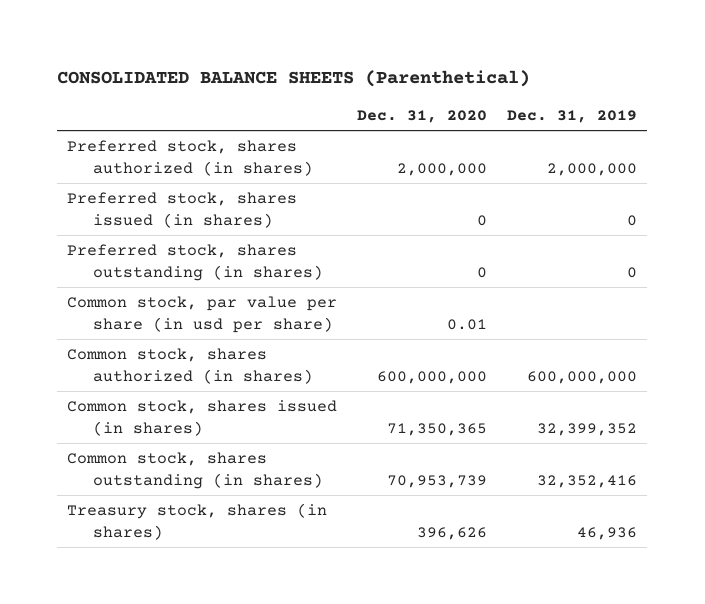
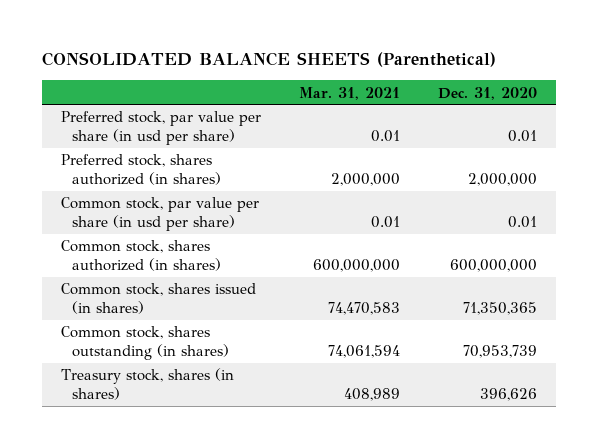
- | Dec. 31, 2020 | Dec. 31, 2019
+ | Mar. 31, 2021 | Dec. 31, 2020
+ Preferred stock, par value per share (in usd per share) | 0.01 | 0.01
- Preferred stock, shares issued (in shares) | 0 | 0
- Preferred stock, shares outstanding (in shares) | 0 | 0

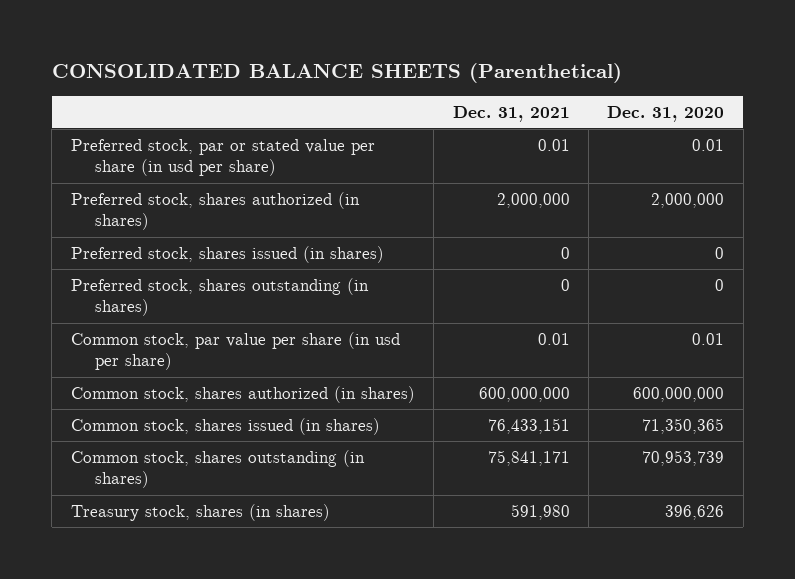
- | Mar. 31, 2021 | Dec. 31, 2020
+ | Dec. 31, 2021 | Dec. 31, 2020
- Preferred stock, par value per share (in usd per share) | 0.01 | 0.01
+ Preferred stock, par or stated value per share (in usd per share) | 0.01 | 0.01
+ Preferred stock, shares issued (in shares) | 0 | 0
+ Preferred stock, shares outstanding (in shares) | 0 | 0

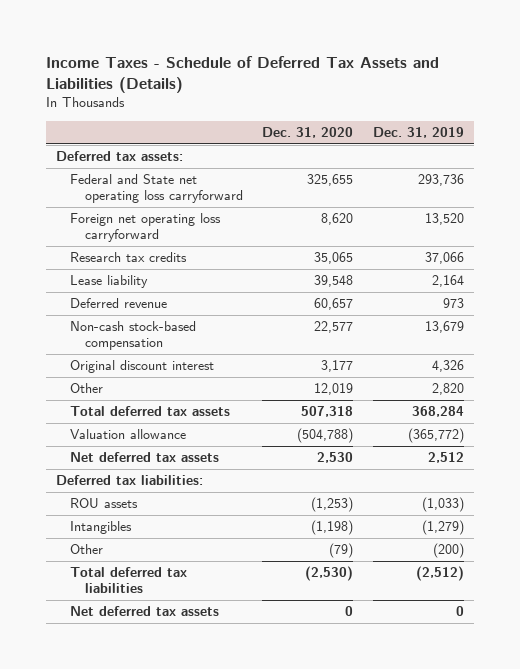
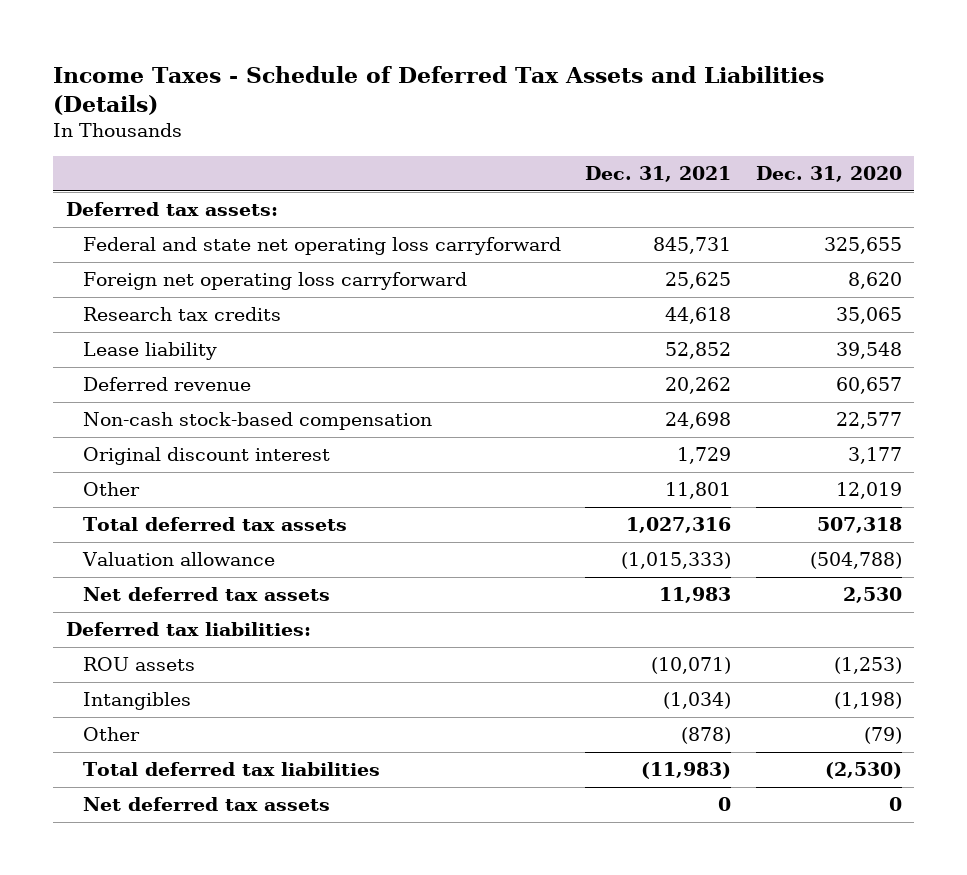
- | Dec. 31, 2020 | Dec. 31, 2019
+ | Dec. 31, 2021 | Dec. 31, 2020
- Federal and State net operating loss carryforward | 325,655 | 293,736
+ Federal and state net operating loss carryforward | 845,731 | 325,655

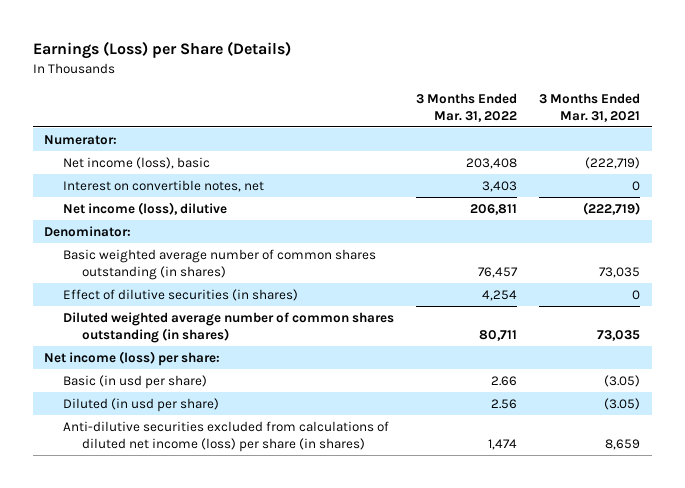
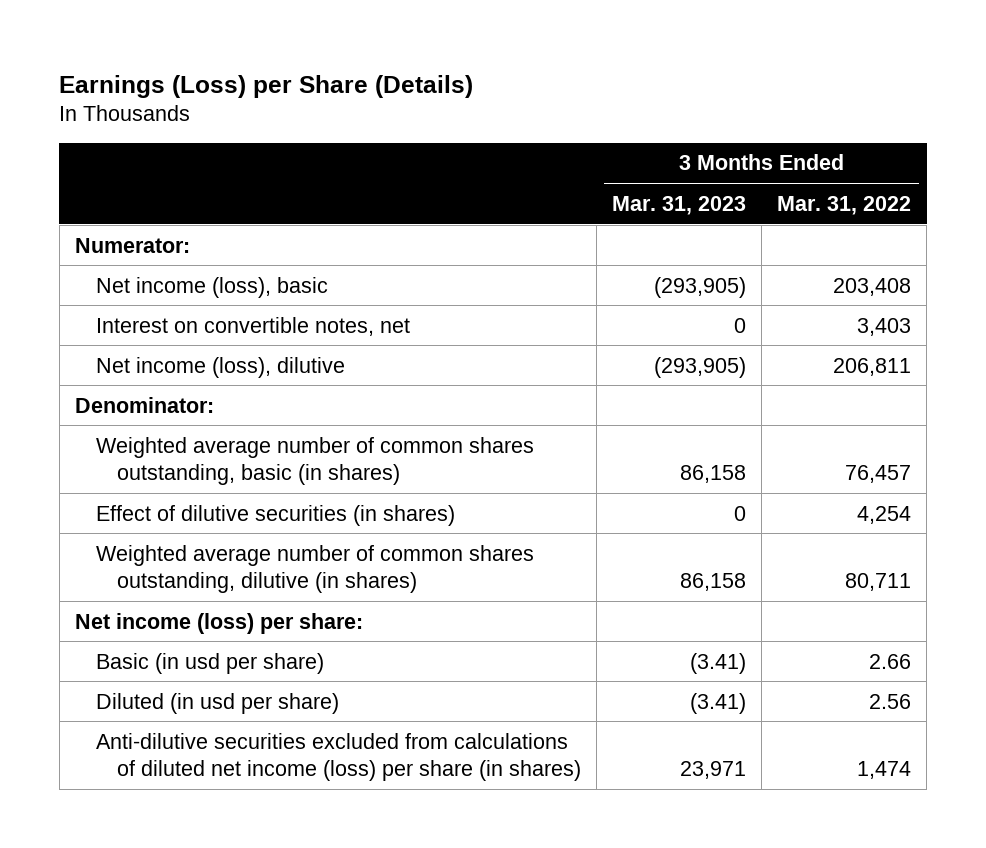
- | 3 Months Ended Mar. 31, 2022 | 3 Months Ended Mar. 31, 2021
+ | 3 Months Ended Mar. 31, 2023 | 3 Months Ended Mar. 31, 2022
- Basic weighted average number of common shares outstanding (in shares) | 76,457 | 73,035
+ Weighted average number of common shares outstanding, basic (in shares) | 86,158 | 76,457
- Diluted weighted average number of common shares outstanding (in shares) | 80,711 | 73,035
+ Weighted average number of common shares outstanding, dilutive (in shares) | 86,158 | 80,711

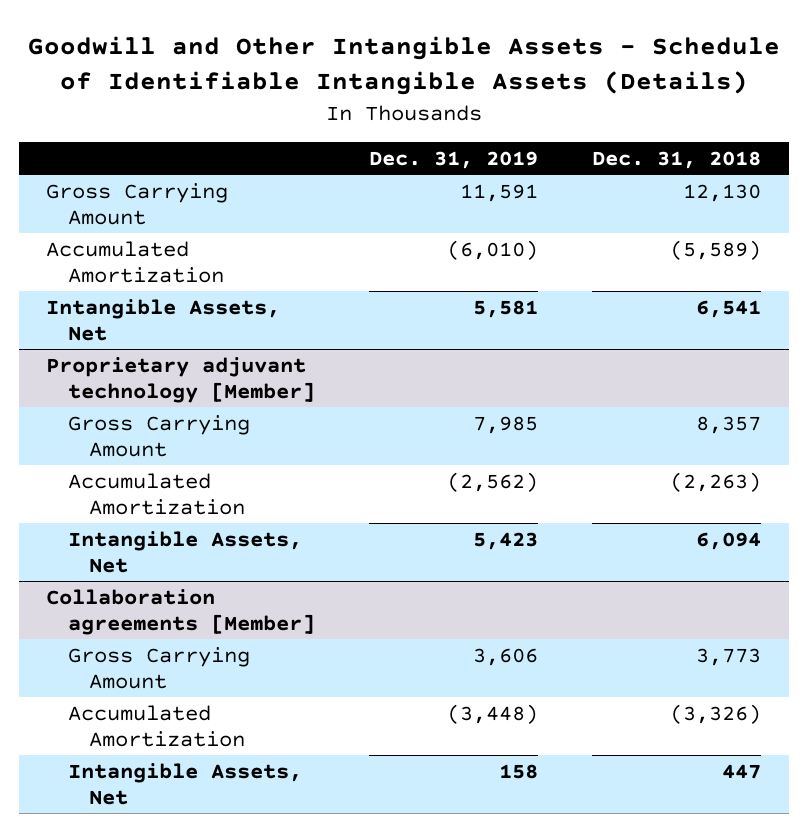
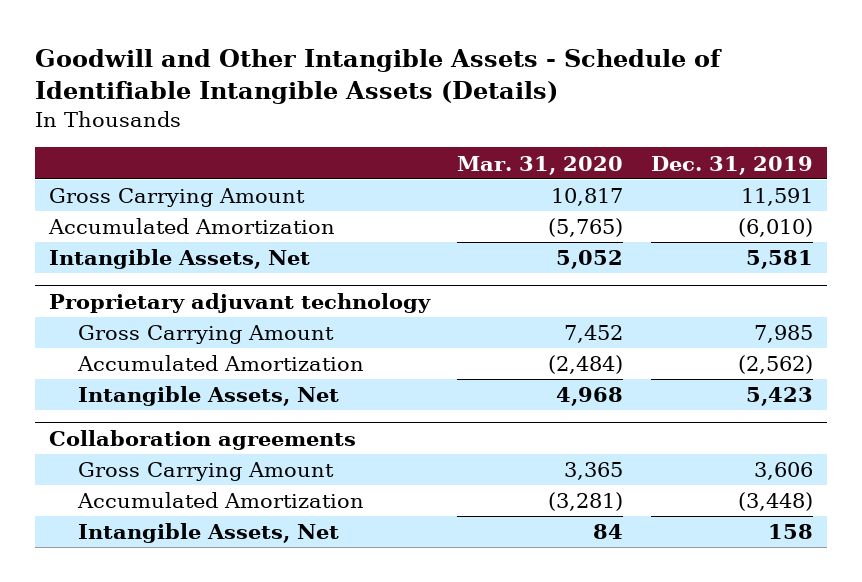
- | Dec. 31, 2019 | Dec. 31, 2018
+ | Mar. 31, 2020 | Dec. 31, 2019
- Proprietary adjuvant technology [Member]
+ Proprietary adjuvant technology
- Collaboration agreements [Member]
+ Collaboration agreements

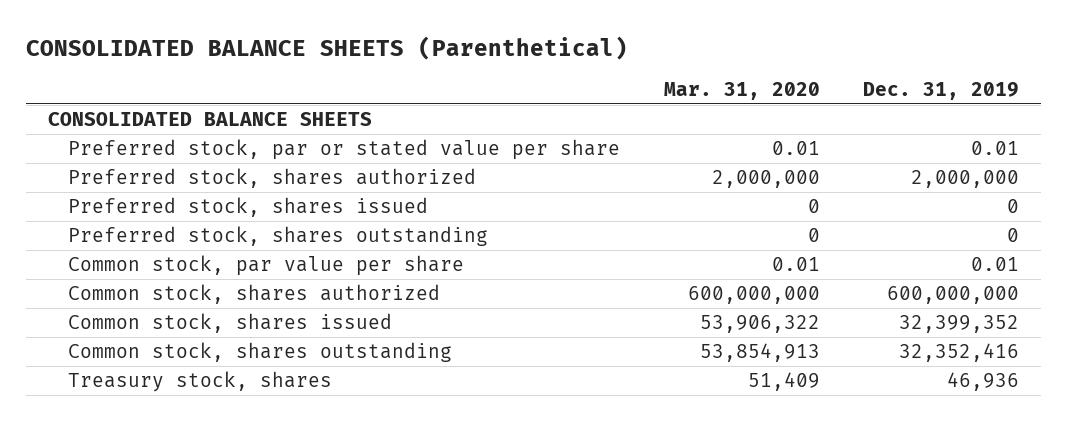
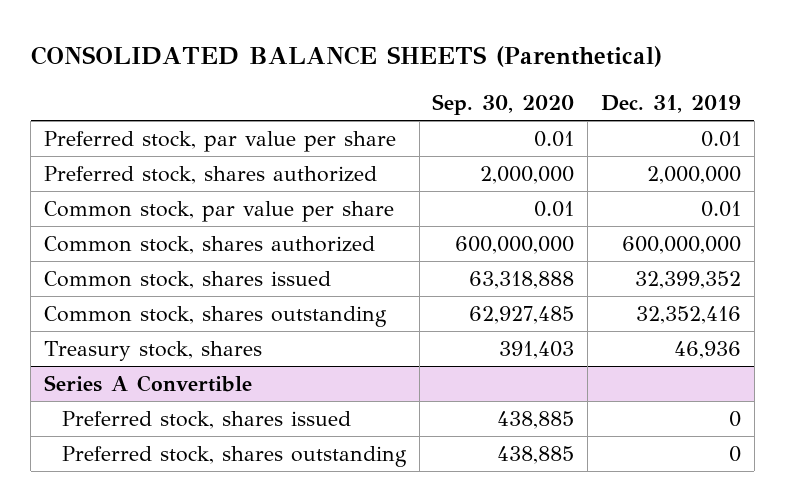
- | Mar. 31, 2020 | Dec. 31, 2019
+ | Sep. 30, 2020 | Dec. 31, 2019
- CONSOLIDATED BALANCE SHEETS
- Preferred stock, par or stated value per share | 0.01 | 0.01
+ Preferred stock, par value per share | 0.01 | 0.01
- Preferred stock, shares issued | 0 | 0
- Preferred stock, shares outstanding | 0 | 0
+ Series A Convertible
+ Preferred stock, shares issued | 438,885 | 0
+ Preferred stock, shares outstanding | 438,885 | 0

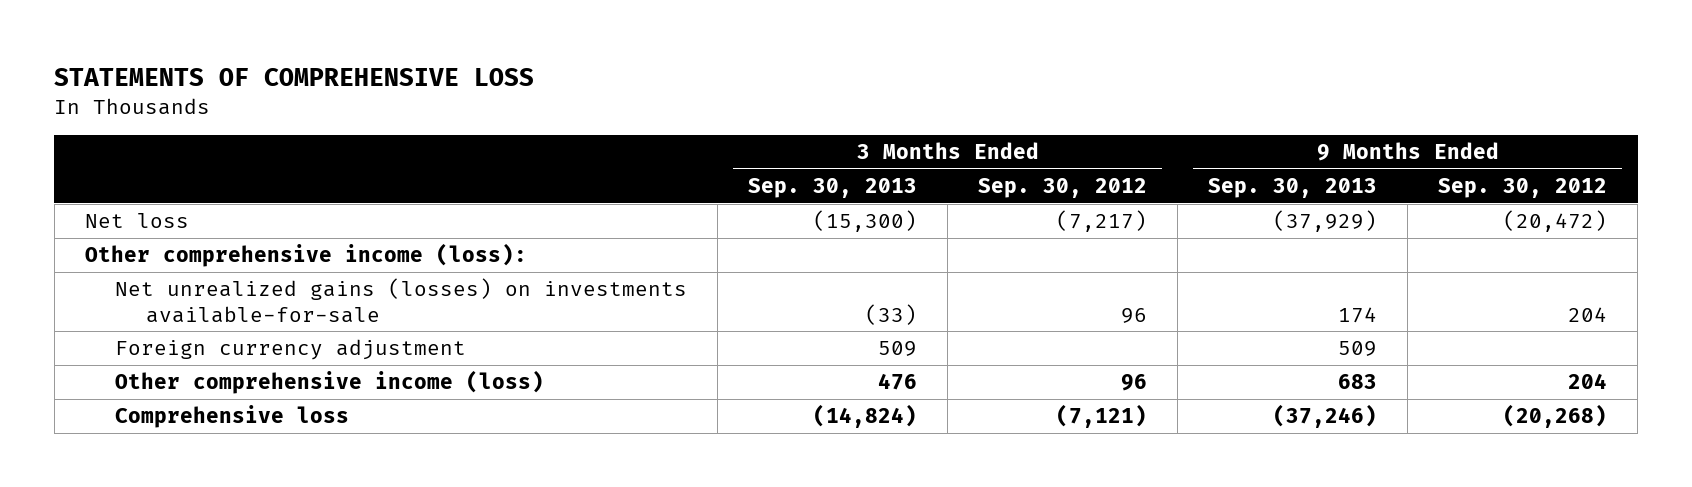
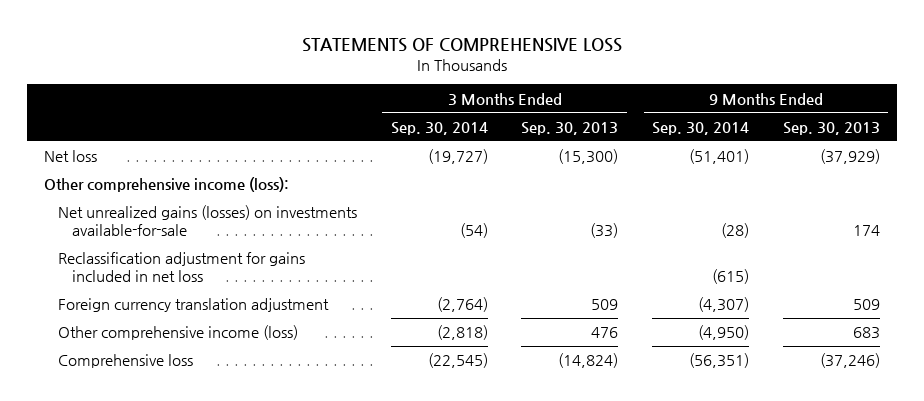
- | 3 Months Ended Sep. 30, 2013 | 3 Months Ended Sep. 30, 2012 | 9 Months Ended Sep. 30, 2013 | 9 Months Ended Sep. 30, 2012
+ | 3 Months Ended Sep. 30, 2014 | 3 Months Ended Sep. 30, 2013 | 9 Months Ended Sep. 30, 2014 | 9 Months Ended Sep. 30, 2013
- Foreign currency adjustment | 509 | | 509 |
+ Reclassification adjustment for gains included in net loss | | | (615) |
+ Foreign currency translation adjustment | (2,764) | 509 | (4,307) | 509

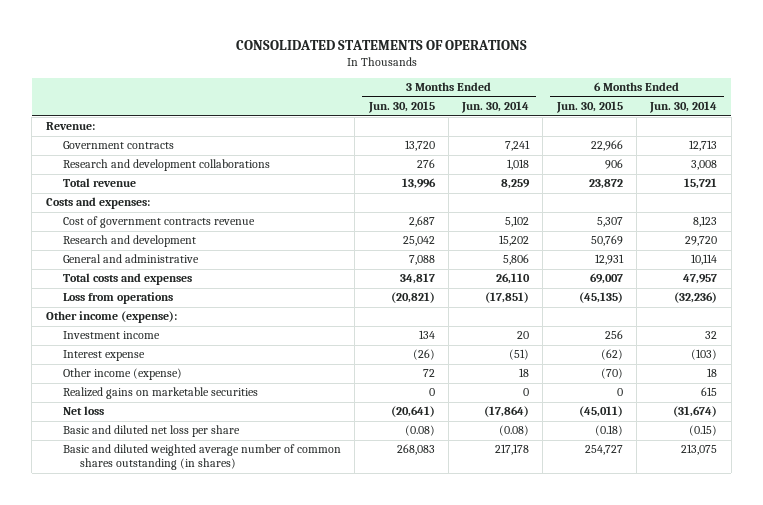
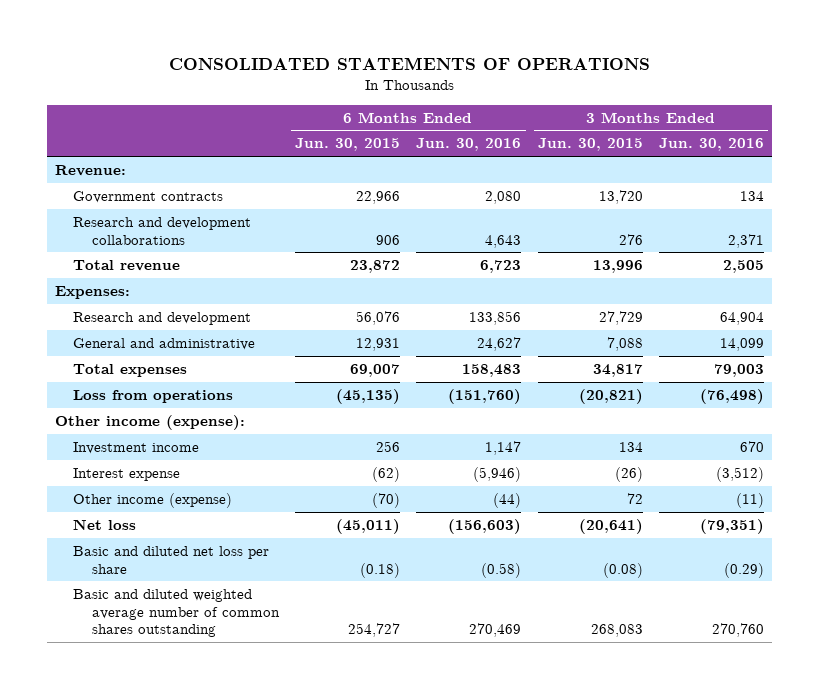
- | 3 Months Ended Jun. 30, 2015 | 3 Months Ended Jun. 30, 2014 | 6 Months Ended Jun. 30, 2015 | 6 Months Ended Jun. 30, 2014
+ | 6 Months Ended Jun. 30, 2015 | 6 Months Ended Jun. 30, 2016 | 3 Months Ended Jun. 30, 2015 | 3 Months Ended Jun. 30, 2016
- Costs and expenses:
- Cost of government contracts revenue | 2,687 | 5,102 | 5,307 | 8,123
- Research and development | 25,042 | 15,202 | 50,769 | 29,720
+ Expenses:
+ Research and development | 56,076 | 133,856 | 27,729 | 64,904
- Total costs and expenses | 34,817 | 26,110 | 69,007 | 47,957
+ Total expenses | 69,007 | 158,483 | 34,817 | 79,003
- Realized gains on marketable securities | 0 | 0 | 0 | 615
- Basic and diluted weighted average number of common shares outstanding (in shares) | 268,083 | 217,178 | 254,727 | 213,075
+ Basic and diluted weighted average number of common shares outstanding | 254,727 | 270,469 | 268,083 | 270,760

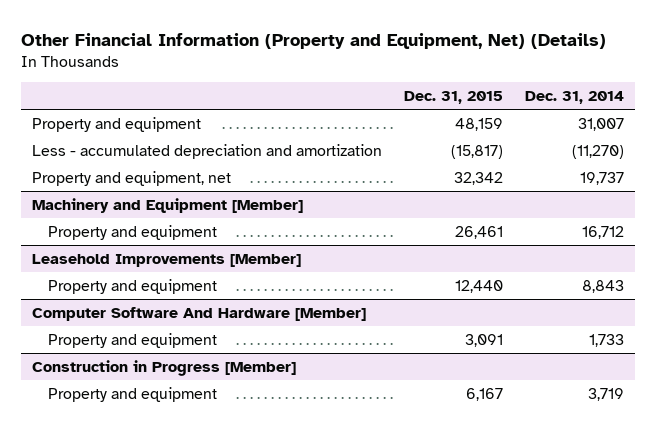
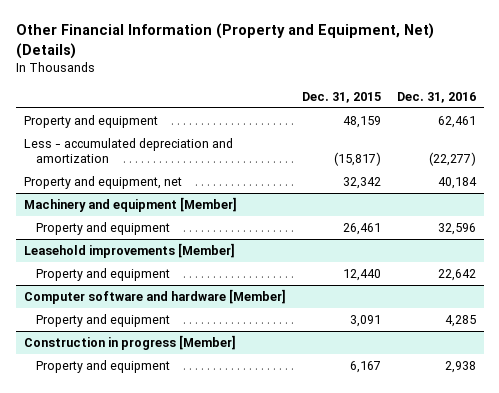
- | Dec. 31, 2015 | Dec. 31, 2014
+ | Dec. 31, 2015 | Dec. 31, 2016
- Machinery and Equipment [Member]
+ Machinery and equipment [Member]
- Leasehold Improvements [Member]
+ Leasehold improvements [Member]
- Computer Software And Hardware [Member]
+ Computer software and hardware [Member]
- Construction in Progress [Member]
+ Construction in progress [Member]

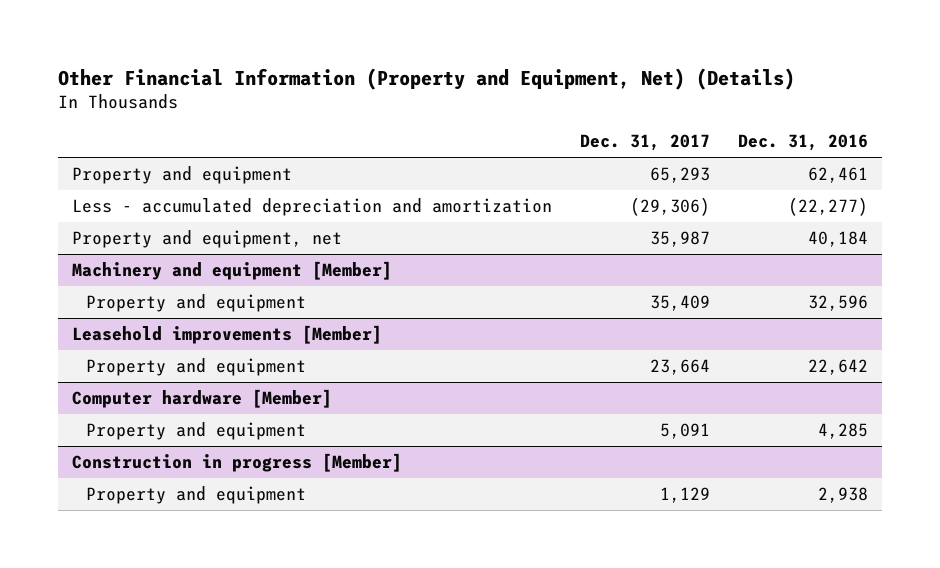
- | Dec. 31, 2015 | Dec. 31, 2016
+ | Dec. 31, 2017 | Dec. 31, 2016
- Computer software and hardware [Member]
+ Computer hardware [Member]

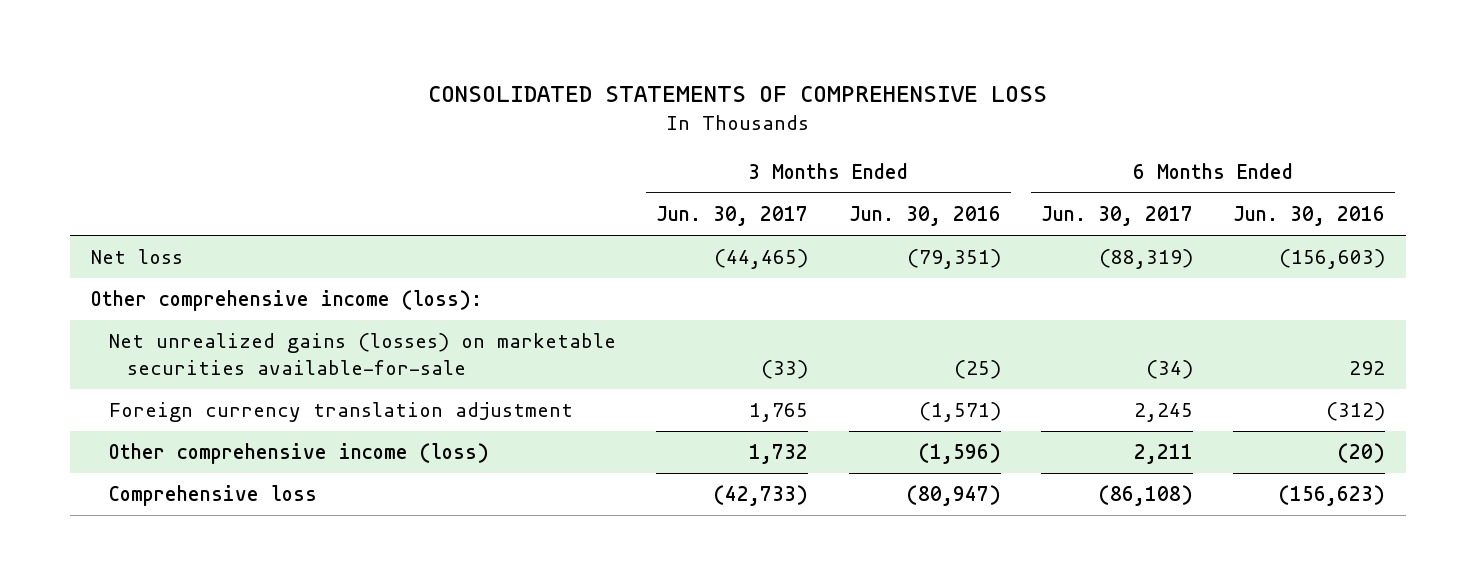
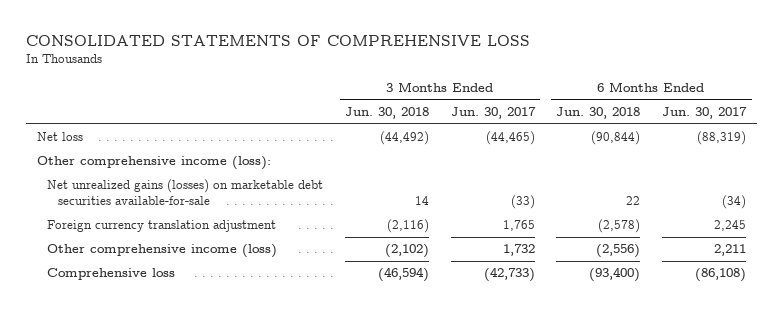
- | 3 Months Ended Jun. 30, 2017 | 3 Months Ended Jun. 30, 2016 | 6 Months Ended Jun. 30, 2017 | 6 Months Ended Jun. 30, 2016
+ | 3 Months Ended Jun. 30, 2018 | 3 Months Ended Jun. 30, 2017 | 6 Months Ended Jun. 30, 2018 | 6 Months Ended Jun. 30, 2017
- Net unrealized gains (losses) on marketable securities available-for-sale | (33) | (25) | (34) | 292
+ Net unrealized gains (losses) on marketable debt securities available-for-sale | 14 | (33) | 22 | (34)

